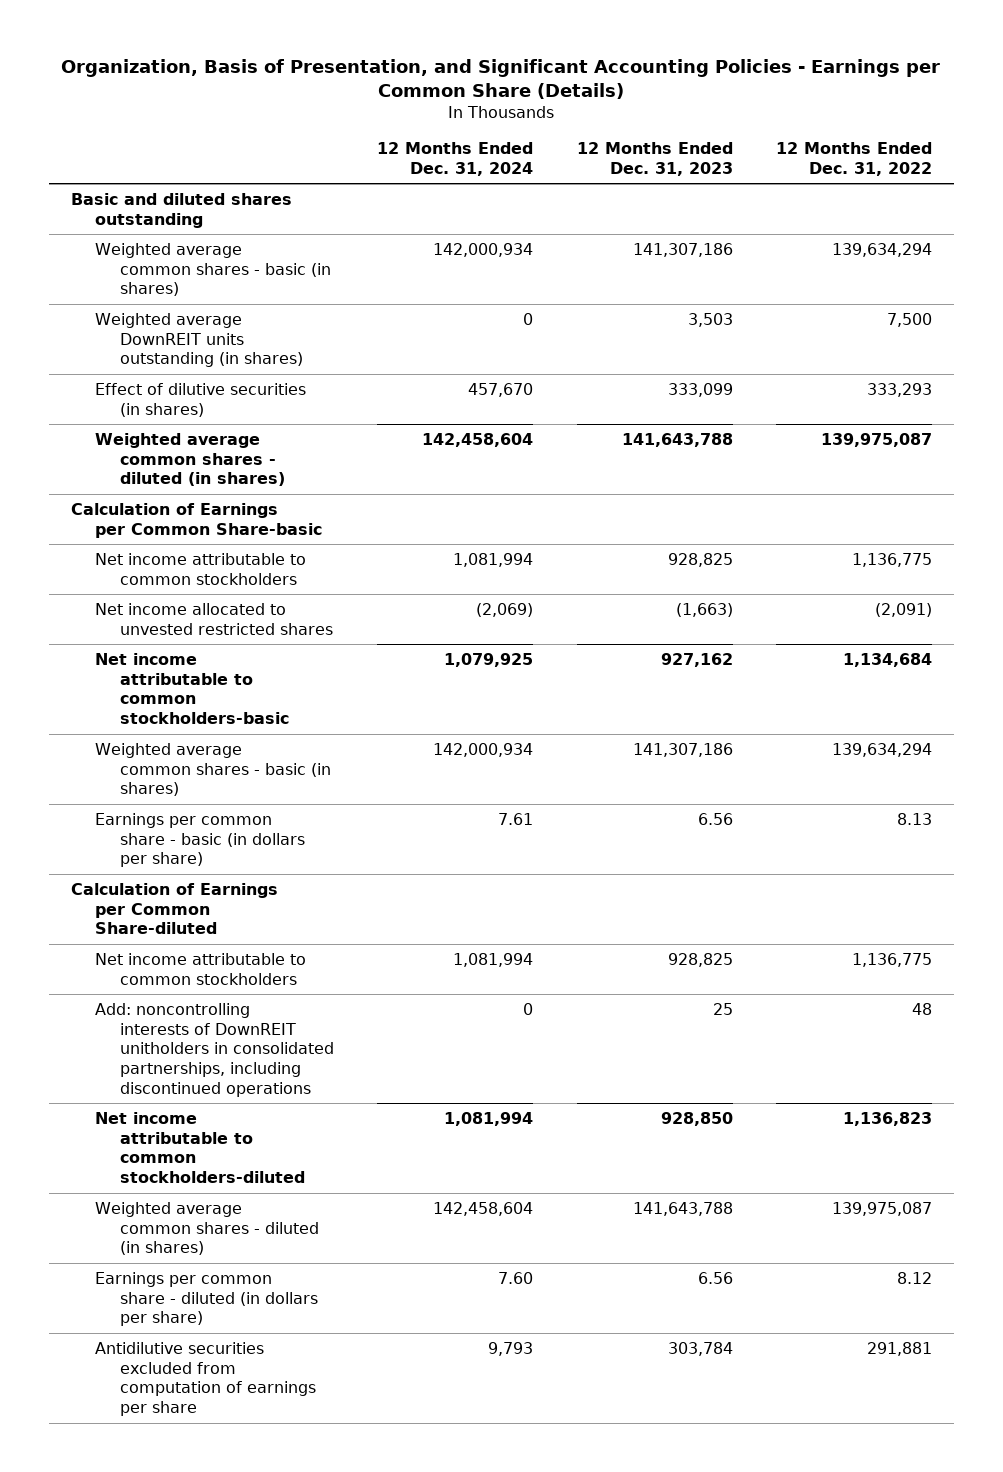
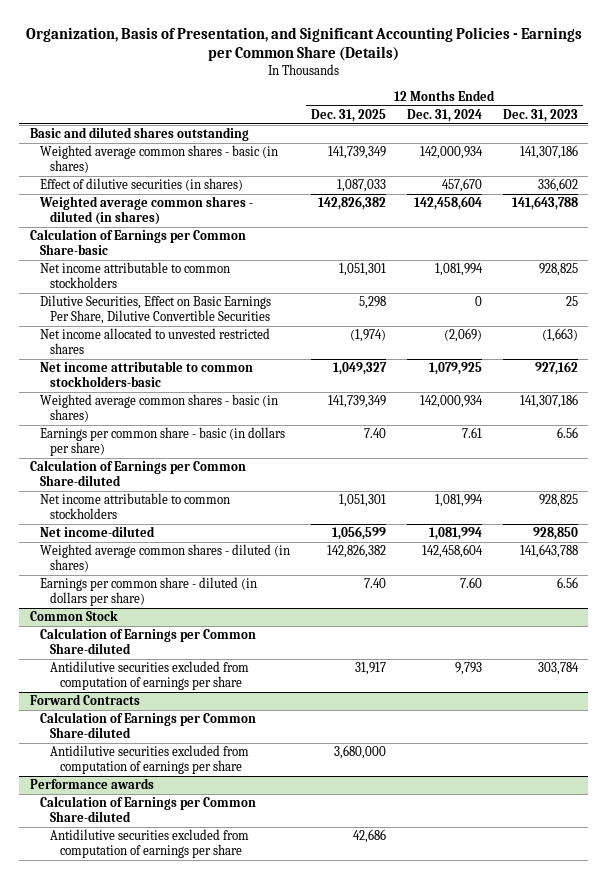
- | 12 Months Ended Dec. 31, 2024 | 12 Months Ended Dec. 31, 2023 | 12 Months Ended Dec. 31, 2022
+ | 12 Months Ended Dec. 31, 2025 | 12 Months Ended Dec. 31, 2024 | 12 Months Ended Dec. 31, 2023
- Weighted average DownREIT units outstanding (in shares) | 0 | 3,503 | 7,500
- Effect of dilutive securities (in shares) | 457,670 | 333,099 | 333,293
+ Effect of dilutive securities (in shares) | 1,087,033 | 457,670 | 336,602
+ Dilutive Securities, Effect on Basic Earnings Per Share, Dilutive Convertible Securities | 5,298 | 0 | 25
- Add: noncontrolling interests of DownREIT unitholders in consolidated partnerships, including discontinued operations | 0 | 25 | 48
- Net income attributable to common stockholders-diluted | 1,081,994 | 928,850 | 1,136,823
+ Net income-diluted | 1,056,599 | 1,081,994 | 928,850
+ Common Stock
+ Calculation of Earnings per Common Share-diluted
+ Forward Contracts
+ Calculation of Earnings per Common Share-diluted
+ Antidilutive securities excluded from computation of earnings per share | 3,680,000 | |
+ Performance awards
+ Calculation of Earnings per Common Share-diluted
+ Antidilutive securities excluded from computation of earnings per share | 42,686 | |

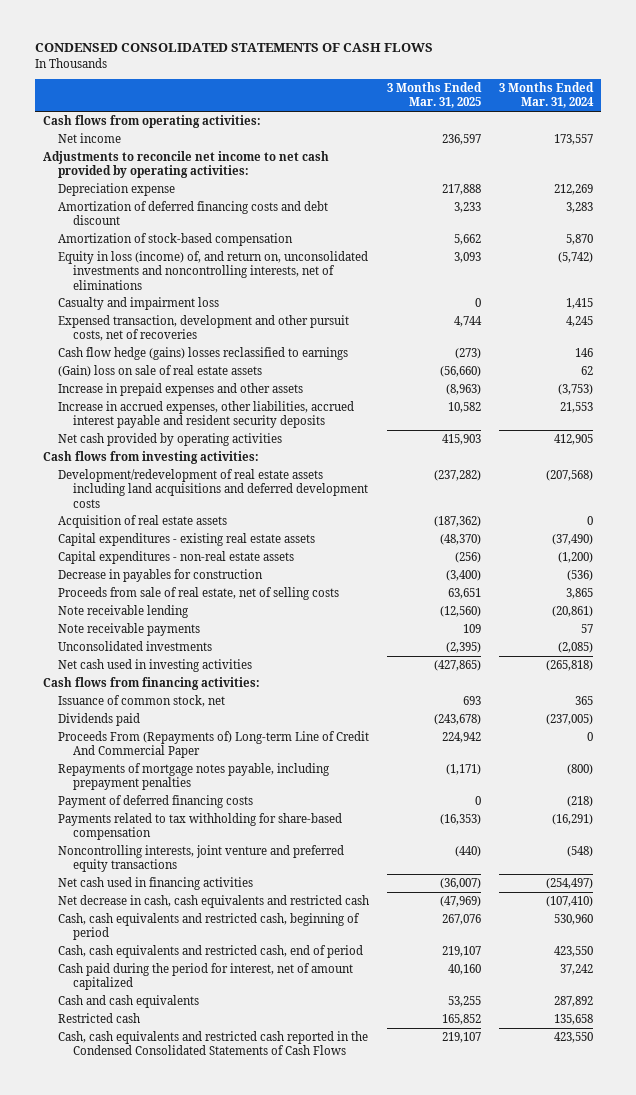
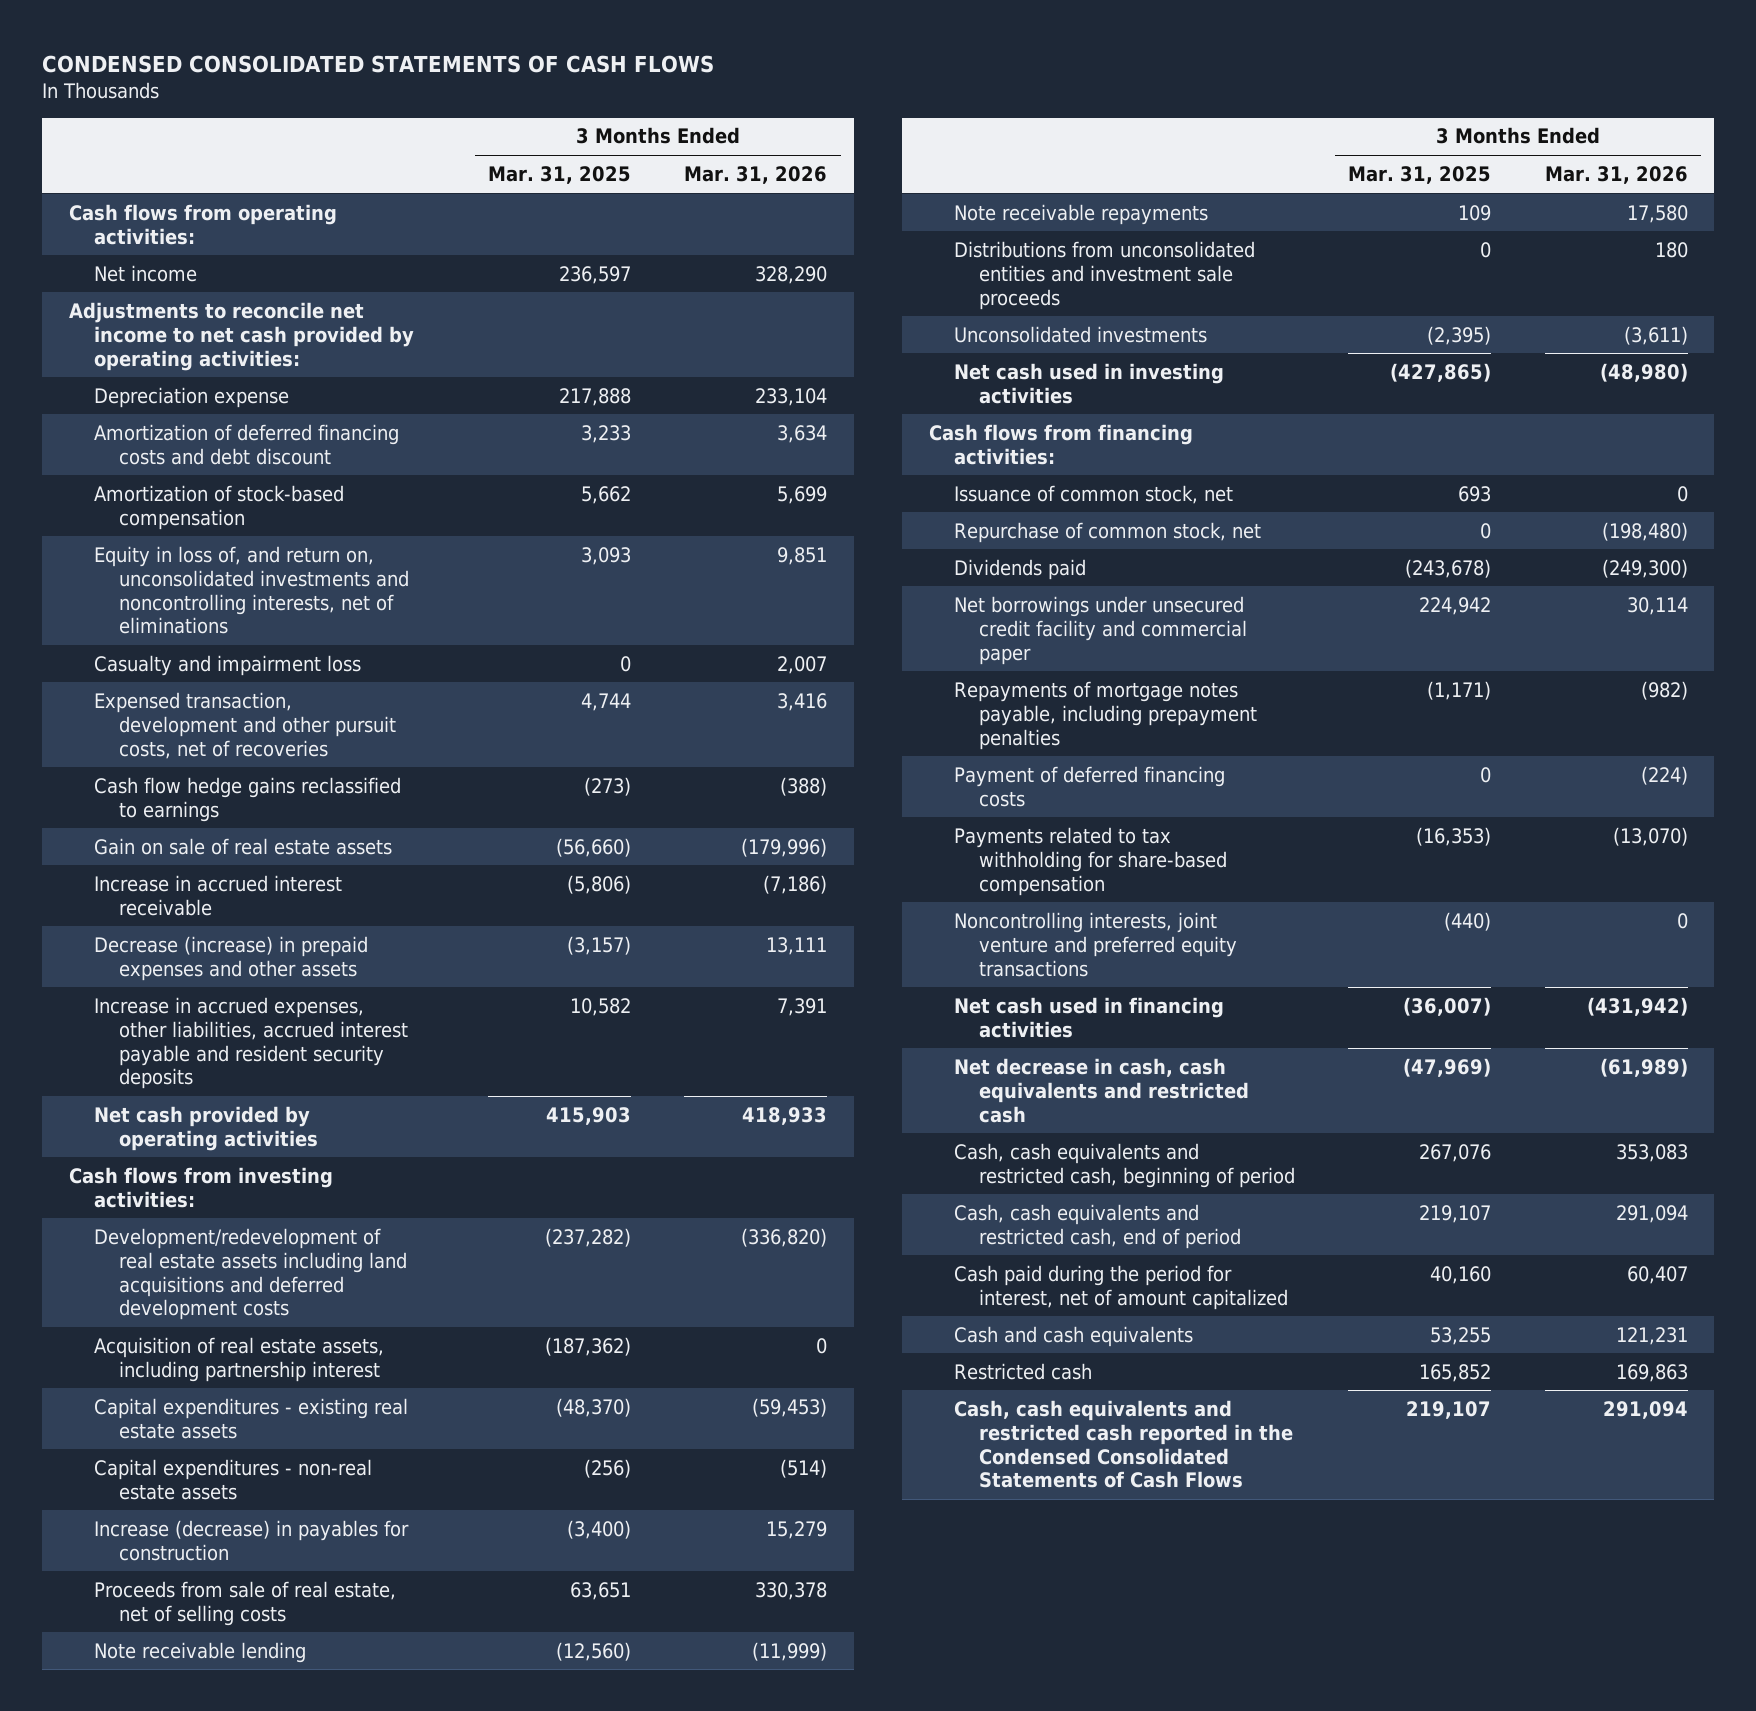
- | 3 Months Ended Mar. 31, 2025 | 3 Months Ended Mar. 31, 2024
+ | 3 Months Ended Mar. 31, 2025 | 3 Months Ended Mar. 31, 2026
- Equity in loss (income) of, and return on, unconsolidated investments and noncontrolling interests, net of eliminations | 3,093 | (5,742)
+ Equity in loss of, and return on, unconsolidated investments and noncontrolling interests, net of eliminations | 3,093 | 9,851
- Cash flow hedge (gains) losses reclassified to earnings | (273) | 146
- (Gain) loss on sale of real estate assets | (56,660) | 62
- Increase in prepaid expenses and other assets | (8,963) | (3,753)
+ Cash flow hedge gains reclassified to earnings | (273) | (388)
+ Gain on sale of real estate assets | (56,660) | (179,996)
+ Increase in accrued interest receivable | (5,806) | (7,186)
+ Decrease (increase) in prepaid expenses and other assets | (3,157) | 13,111
- Acquisition of real estate assets | (187,362) | 0
+ Acquisition of real estate assets, including partnership interest | (187,362) | 0
- Decrease in payables for construction | (3,400) | (536)
+ Increase (decrease) in payables for construction | (3,400) | 15,279
- Note receivable payments | 109 | 57
+ Note receivable repayments | 109 | 17,580
+ Distributions from unconsolidated entities and investment sale proceeds | 0 | 180
+ Repurchase of common stock, net | 0 | (198,480)
- Proceeds From (Repayments of) Long-term Line of Credit And Commercial Paper | 224,942 | 0
+ Net borrowings under unsecured credit facility and commercial paper | 224,942 | 30,114

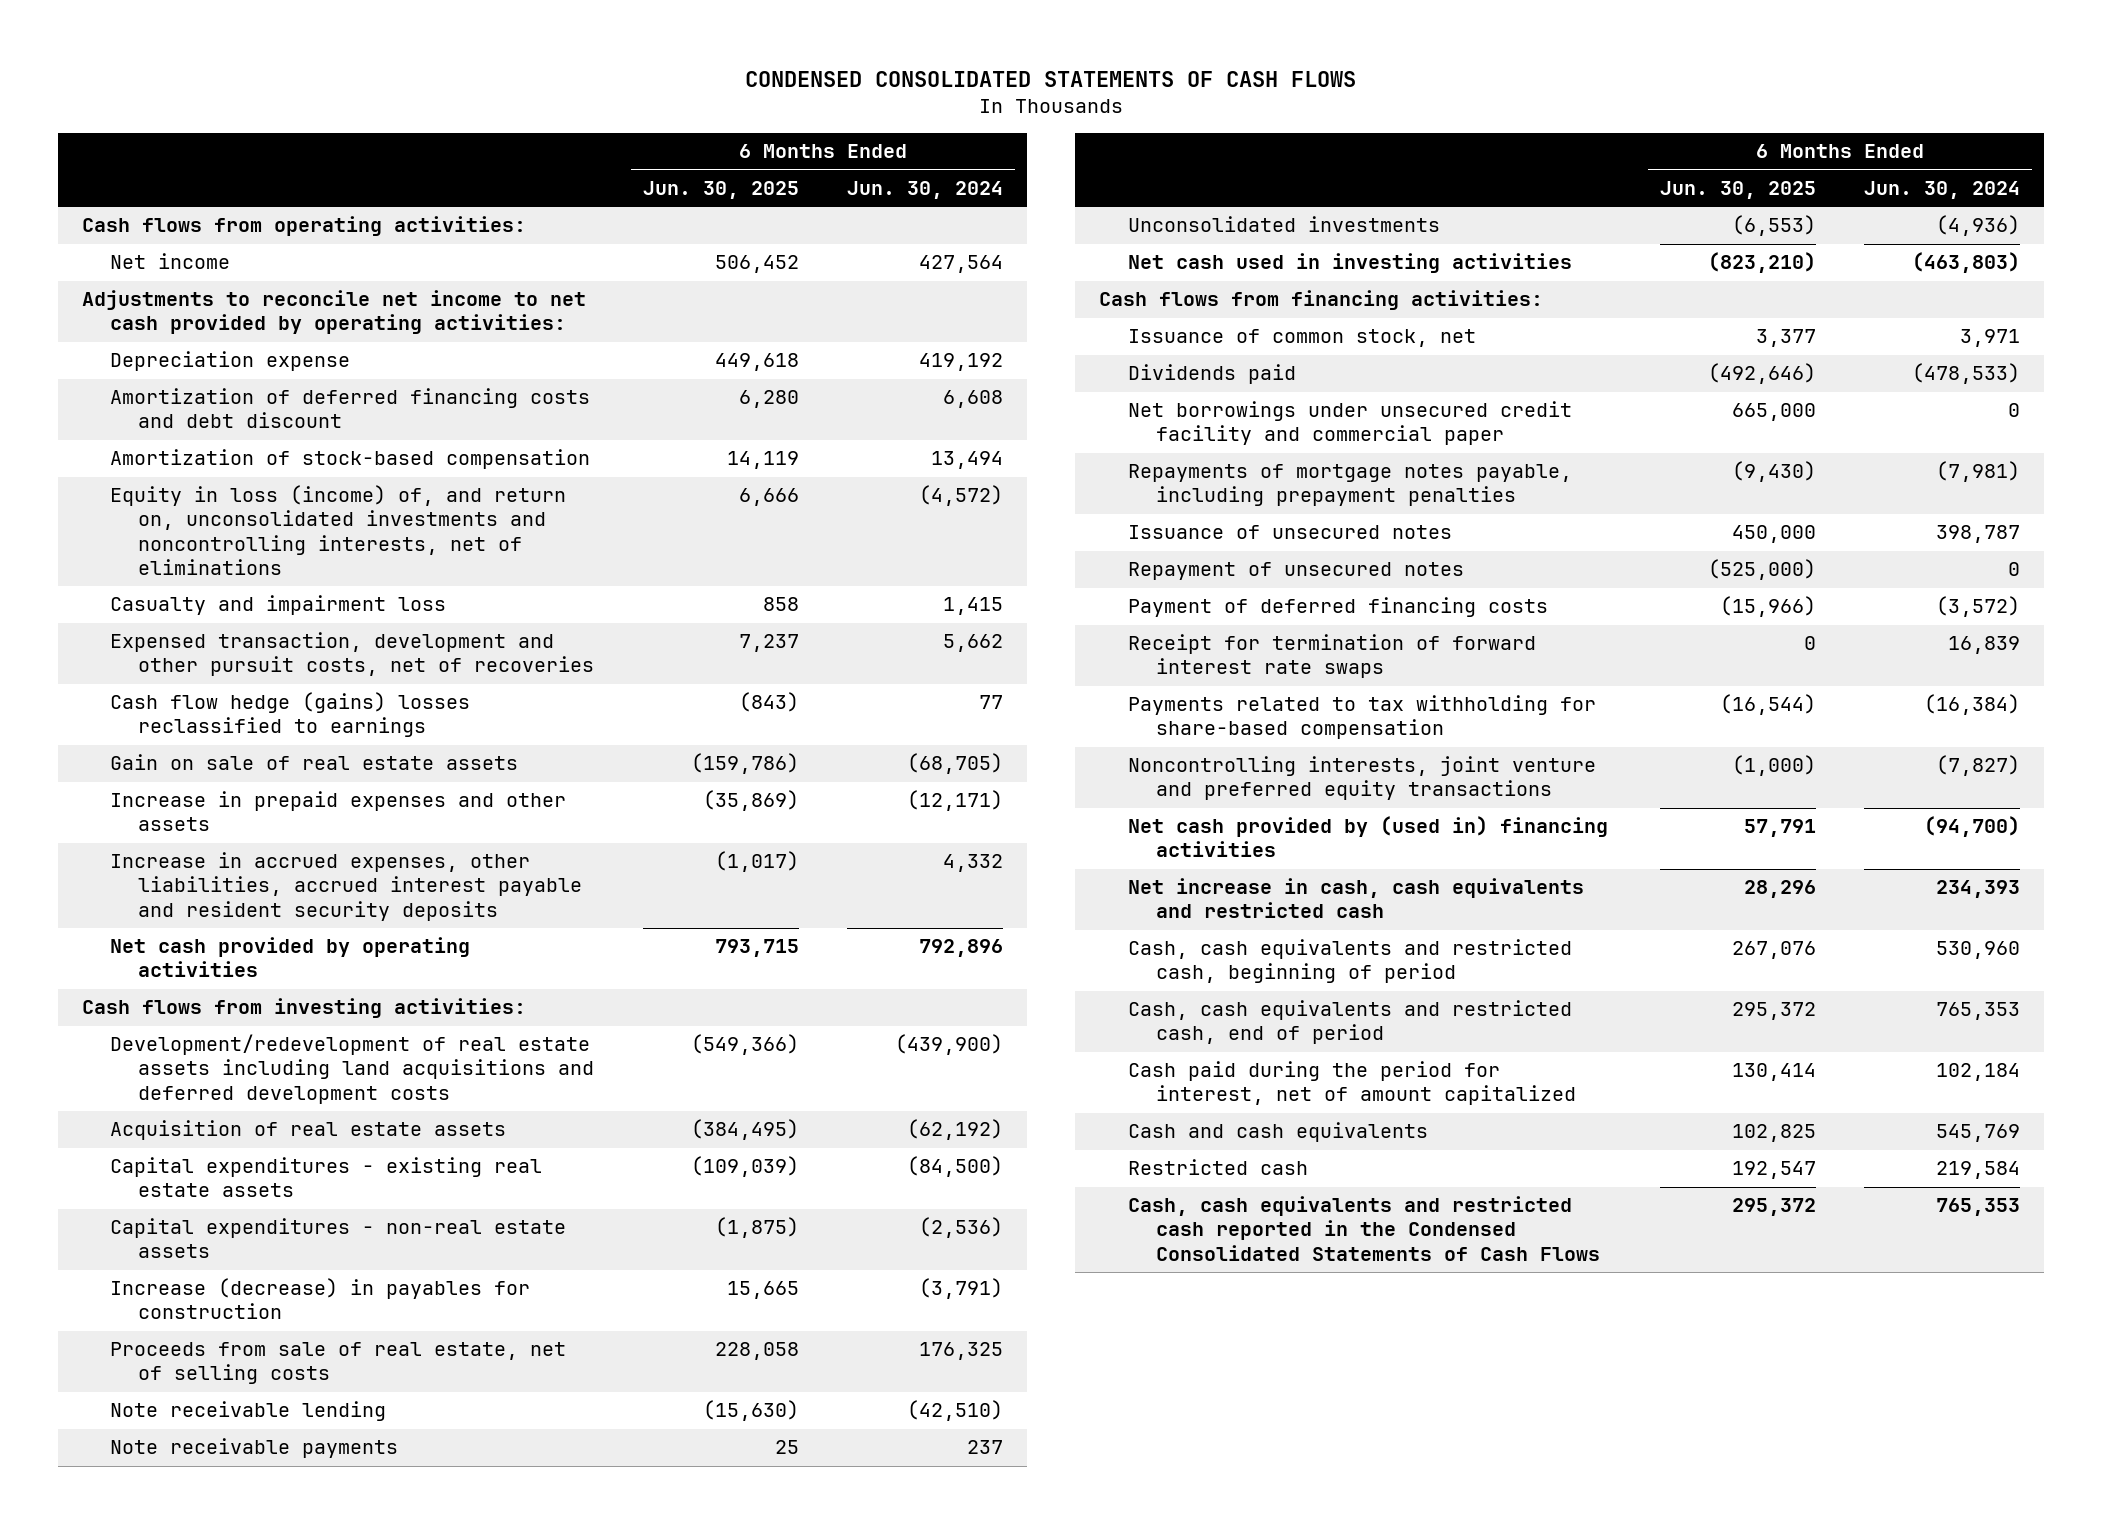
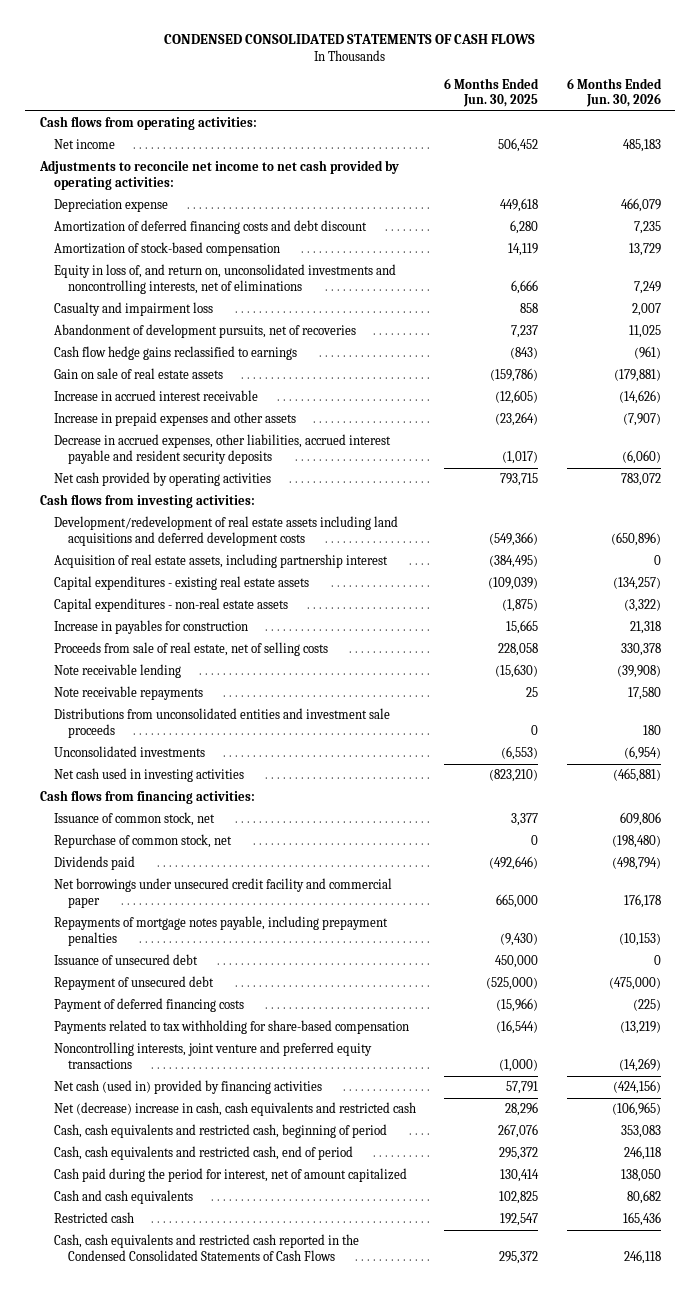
- | 6 Months Ended Jun. 30, 2025 | 6 Months Ended Jun. 30, 2024
+ | 6 Months Ended Jun. 30, 2025 | 6 Months Ended Jun. 30, 2026
- Equity in loss (income) of, and return on, unconsolidated investments and noncontrolling interests, net of eliminations | 6,666 | (4,572)
+ Equity in loss of, and return on, unconsolidated investments and noncontrolling interests, net of eliminations | 6,666 | 7,249
- Expensed transaction, development and other pursuit costs, net of recoveries | 7,237 | 5,662
- Cash flow hedge (gains) losses reclassified to earnings | (843) | 77
+ Abandonment of development pursuits, net of recoveries | 7,237 | 11,025
+ Cash flow hedge gains reclassified to earnings | (843) | (961)
- Increase in prepaid expenses and other assets | (35,869) | (12,171)
- Increase in accrued expenses, other liabilities, accrued interest payable and resident security deposits | (1,017) | 4,332
+ Increase in accrued interest receivable | (12,605) | (14,626)
+ Increase in prepaid expenses and other assets | (23,264) | (7,907)
+ Decrease in accrued expenses, other liabilities, accrued interest payable and resident security deposits | (1,017) | (6,060)
- Acquisition of real estate assets | (384,495) | (62,192)
+ Acquisition of real estate assets, including partnership interest | (384,495) | 0
- Increase (decrease) in payables for construction | 15,665 | (3,791)
+ Increase in payables for construction | 15,665 | 21,318
- Note receivable payments | 25 | 237
+ Note receivable repayments | 25 | 17,580
+ Distributions from unconsolidated entities and investment sale proceeds | 0 | 180
+ Repurchase of common stock, net | 0 | (198,480)
- Issuance of unsecured notes | 450,000 | 398,787
- Repayment of unsecured notes | (525,000) | 0
+ Issuance of unsecured debt | 450,000 | 0
+ Repayment of unsecured debt | (525,000) | (475,000)
- Receipt for termination of forward interest rate swaps | 0 | 16,839
- Net cash provided by (used in) financing activities | 57,791 | (94,700)
- Net increase in cash, cash equivalents and restricted cash | 28,296 | 234,393
+ Net cash (used in) provided by financing activities | 57,791 | (424,156)
+ Net (decrease) increase in cash, cash equivalents and restricted cash | 28,296 | (106,965)

